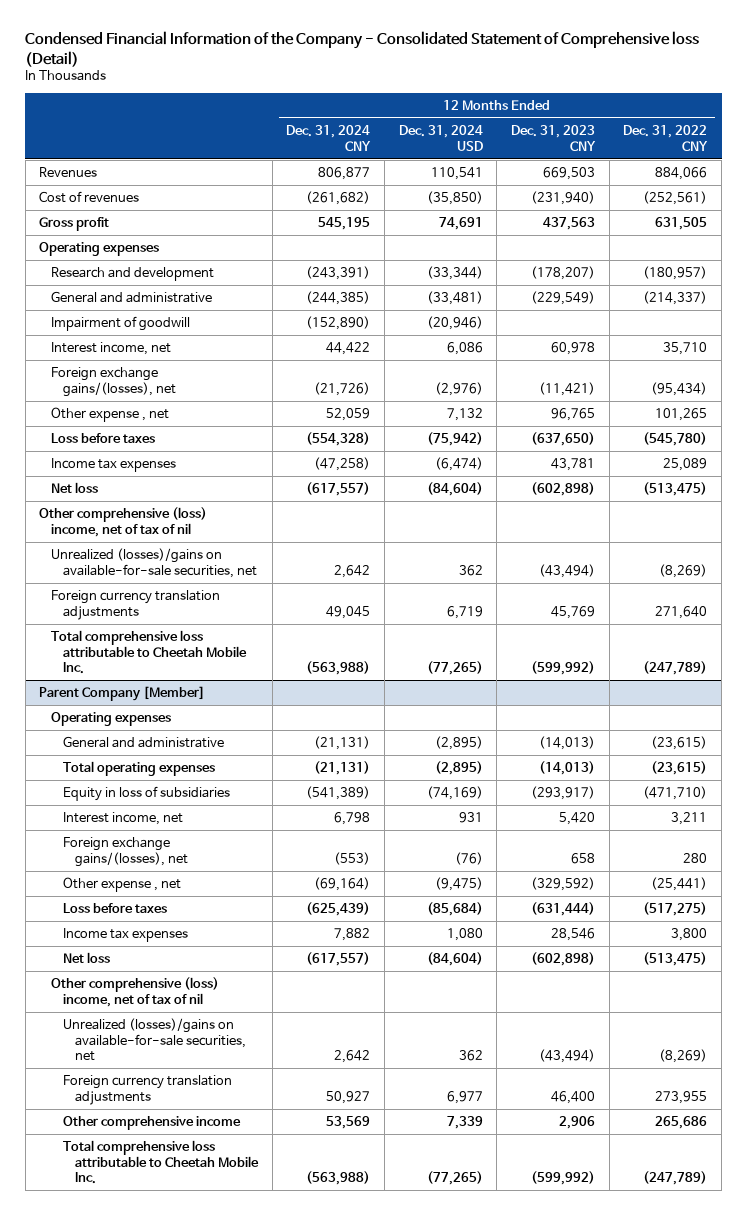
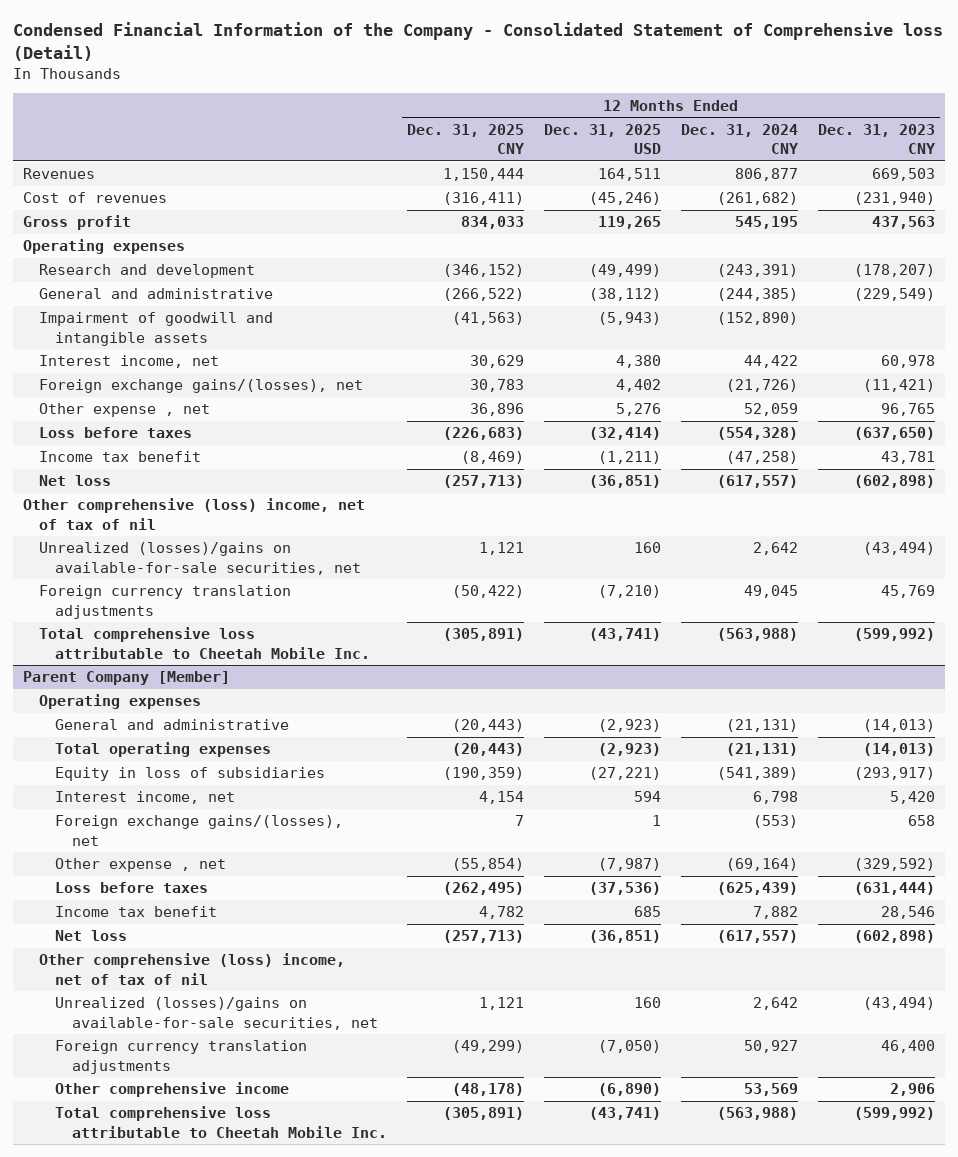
- | 12 Months Ended Dec. 31, 2024 CNY | 12 Months Ended Dec. 31, 2024 USD | 12 Months Ended Dec. 31, 2023 CNY | 12 Months Ended Dec. 31, 2022 CNY
+ | 12 Months Ended Dec. 31, 2025 CNY | 12 Months Ended Dec. 31, 2025 USD | 12 Months Ended Dec. 31, 2024 CNY | 12 Months Ended Dec. 31, 2023 CNY
- Impairment of goodwill | (152,890) | (20,946) | |
+ Impairment of goodwill and intangible assets | (41,563) | (5,943) | (152,890) |
- Income tax expenses | (47,258) | (6,474) | 43,781 | 25,089
+ Income tax benefit | (8,469) | (1,211) | (47,258) | 43,781
@ Parent Company [Member]
- Income tax expenses | 7,882 | 1,080 | 28,546 | 3,800
+ Income tax benefit | 4,782 | 685 | 7,882 | 28,546

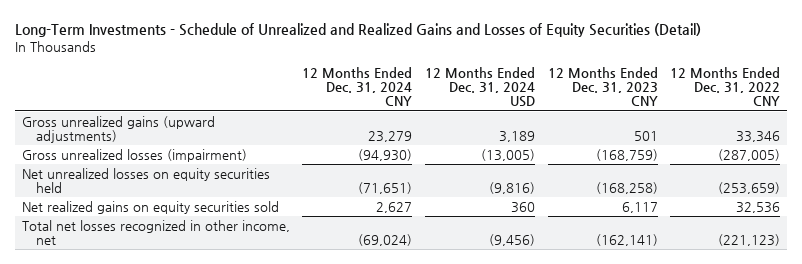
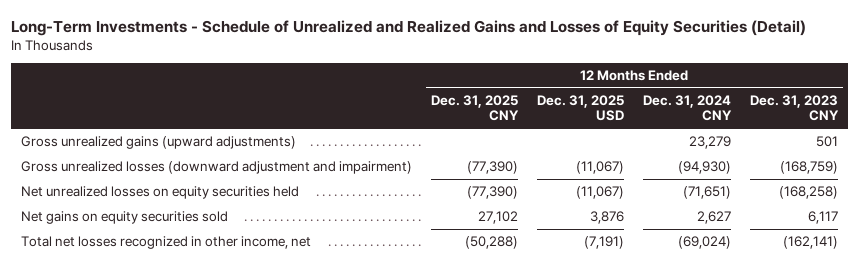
- | 12 Months Ended Dec. 31, 2024 CNY | 12 Months Ended Dec. 31, 2024 USD | 12 Months Ended Dec. 31, 2023 CNY | 12 Months Ended Dec. 31, 2022 CNY
+ | 12 Months Ended Dec. 31, 2025 CNY | 12 Months Ended Dec. 31, 2025 USD | 12 Months Ended Dec. 31, 2024 CNY | 12 Months Ended Dec. 31, 2023 CNY
- Gross unrealized losses (impairment) | (94,930) | (13,005) | (168,759) | (287,005)
+ Gross unrealized losses (downward adjustment and impairment) | (77,390) | (11,067) | (94,930) | (168,759)
- Net realized gains on equity securities sold | 2,627 | 360 | 6,117 | 32,536
+ Net gains on equity securities sold | 27,102 | 3,876 | 2,627 | 6,117

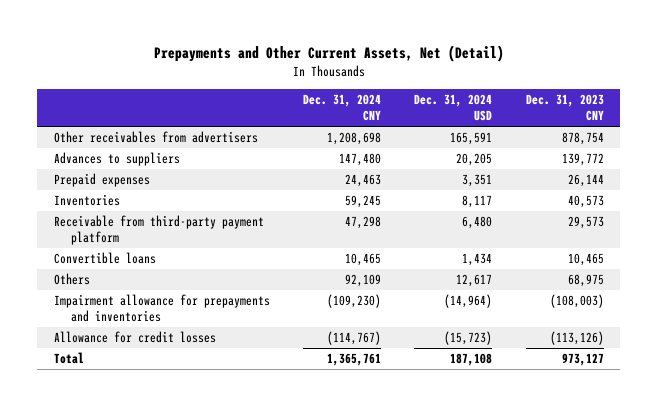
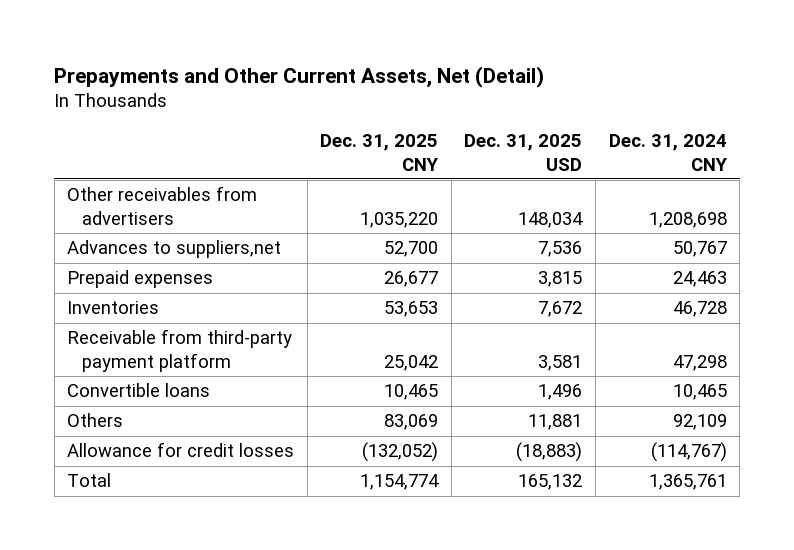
- | Dec. 31, 2024 CNY | Dec. 31, 2024 USD | Dec. 31, 2023 CNY
+ | Dec. 31, 2025 CNY | Dec. 31, 2025 USD | Dec. 31, 2024 CNY
- Advances to suppliers | 147,480 | 20,205 | 139,772
+ Advances to suppliers,net | 52,700 | 7,536 | 50,767
- Inventories | 59,245 | 8,117 | 40,573
+ Inventories | 53,653 | 7,672 | 46,728
- Impairment allowance for prepayments and inventories | (109,230) | (14,964) | (108,003)

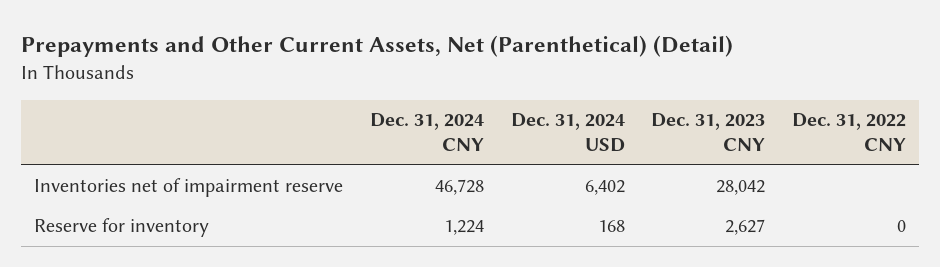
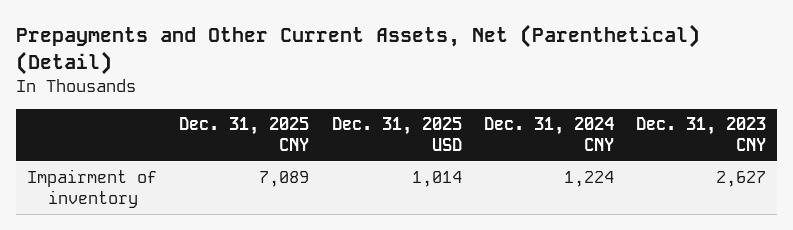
- | Dec. 31, 2024 CNY | Dec. 31, 2024 USD | Dec. 31, 2023 CNY | Dec. 31, 2022 CNY
+ | Dec. 31, 2025 CNY | Dec. 31, 2025 USD | Dec. 31, 2024 CNY | Dec. 31, 2023 CNY
- Inventories net of impairment reserve | 46,728 | 6,402 | 28,042 |
- Reserve for inventory | 1,224 | 168 | 2,627 | 0
+ Impairment of inventory | 7,089 | 1,014 | 1,224 | 2,627

